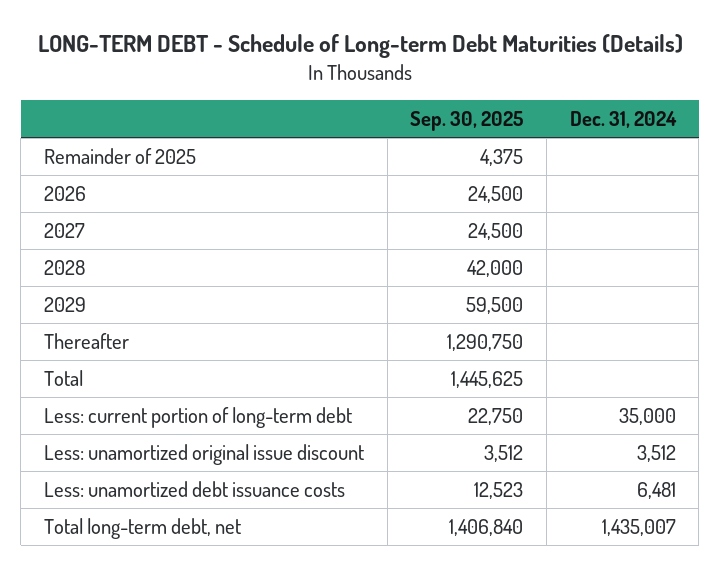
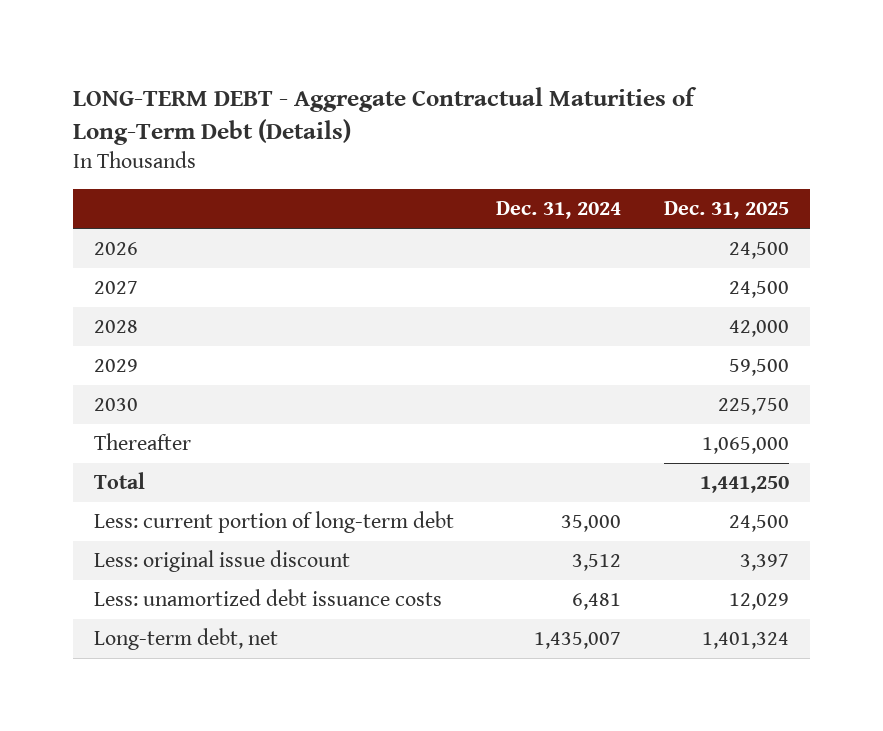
- LONG-TERM DEBT - Schedule of Long-term Debt Maturities (Details)
+ LONG-TERM DEBT - Aggregate Contractual Maturities of Long-Term Debt (Details)
- | Sep. 30, 2025 | Dec. 31, 2024
+ | Dec. 31, 2024 | Dec. 31, 2025
- Remainder of 2025 | 4,375 |
+ 2030 | | 225,750
- Less: unamortized original issue discount | 3,512 | 3,512
+ Less: original issue discount | 3,512 | 3,397
- Total long-term debt, net | 1,406,840 | 1,435,007
+ Long-term debt, net | 1,435,007 | 1,401,324

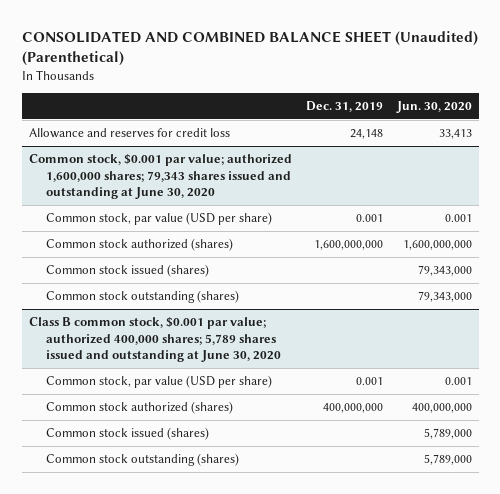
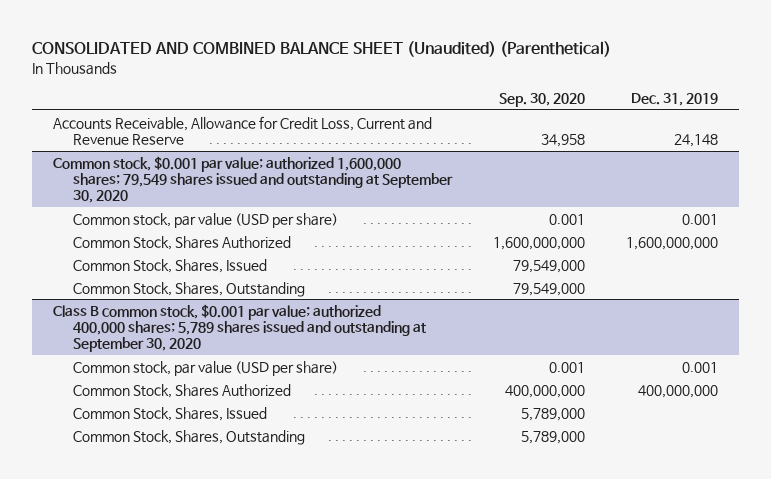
- | Dec. 31, 2019 | Jun. 30, 2020
+ | Sep. 30, 2020 | Dec. 31, 2019
- Allowance and reserves for credit loss | 24,148 | 33,413
- Common stock, $0.001 par value; authorized 1,600,000 shares; 79,343 shares issued and outstanding at June 30, 2020
+ Accounts Receivable, Allowance for Credit Loss, Current and Revenue Reserve | 34,958 | 24,148
+ Common stock, $0.001 par value; authorized 1,600,000 shares; 79,549 shares issued and outstanding at September 30, 2020
- Common stock authorized (shares) | 1,600,000,000 | 1,600,000,000
- Common stock issued (shares) | | 79,343,000
- Common stock outstanding (shares) | | 79,343,000
- Class B common stock, $0.001 par value; authorized 400,000 shares; 5,789 shares issued and outstanding at June 30, 2020
+ Common Stock, Shares Authorized | 1,600,000,000 | 1,600,000,000
+ Common Stock, Shares, Issued | 79,549,000 |
+ Common Stock, Shares, Outstanding | 79,549,000 |
+ Class B common stock, $0.001 par value; authorized 400,000 shares; 5,789 shares issued and outstanding at September 30, 2020
- Common stock authorized (shares) | 400,000,000 | 400,000,000
- Common stock issued (shares) | | 5,789,000
- Common stock outstanding (shares) | | 5,789,000
+ Common Stock, Shares Authorized | 400,000,000 | 400,000,000
+ Common Stock, Shares, Issued | 5,789,000 |
+ Common Stock, Shares, Outstanding | 5,789,000 |

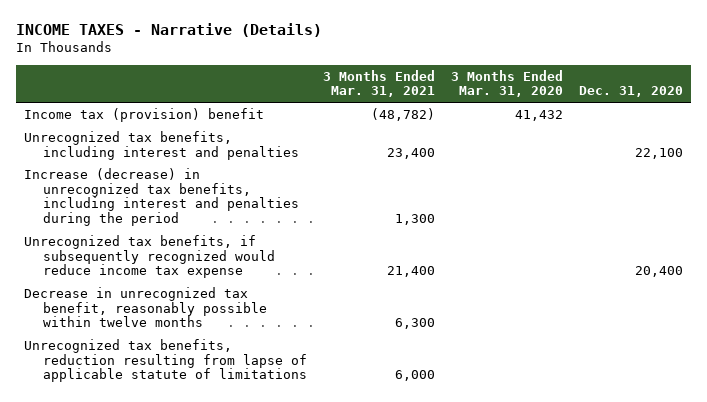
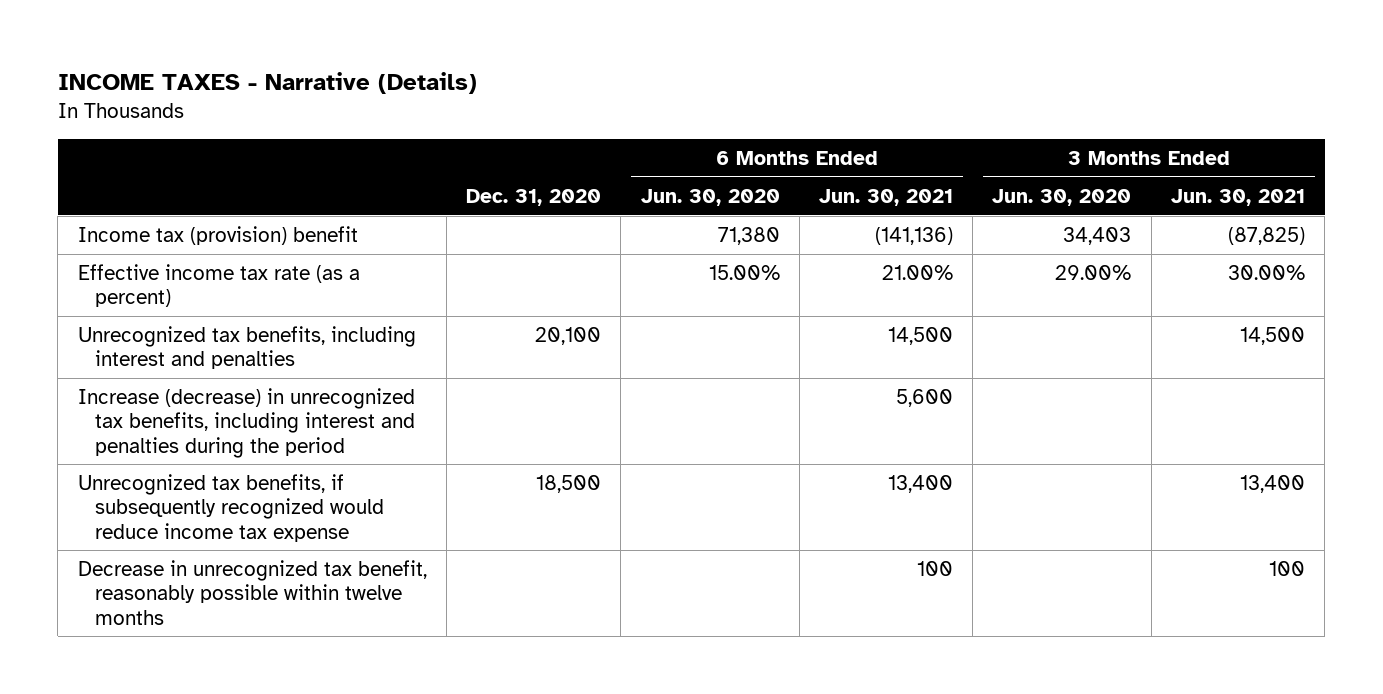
- | 3 Months Ended Mar. 31, 2021 | 3 Months Ended Mar. 31, 2020 | Dec. 31, 2020
+ | Dec. 31, 2020 | 6 Months Ended Jun. 30, 2020 | 6 Months Ended Jun. 30, 2021 | 3 Months Ended Jun. 30, 2020 | 3 Months Ended Jun. 30, 2021
- Unrecognized tax benefits, including interest and penalties | 23,400 | | 22,100
+ Effective income tax rate (as a percent) | | 15.00% | 21.00% | 29.00% | 30.00%
+ Unrecognized tax benefits, including interest and penalties | 20,100 | | 14,500 | | 14,500
- Unrecognized tax benefits, if subsequently recognized would reduce income tax expense | 21,400 | | 20,400
+ Unrecognized tax benefits, if subsequently recognized would reduce income tax expense | 18,500 | | 13,400 | | 13,400
- Unrecognized tax benefits, reduction resulting from lapse of applicable statute of limitations | 6,000 | |

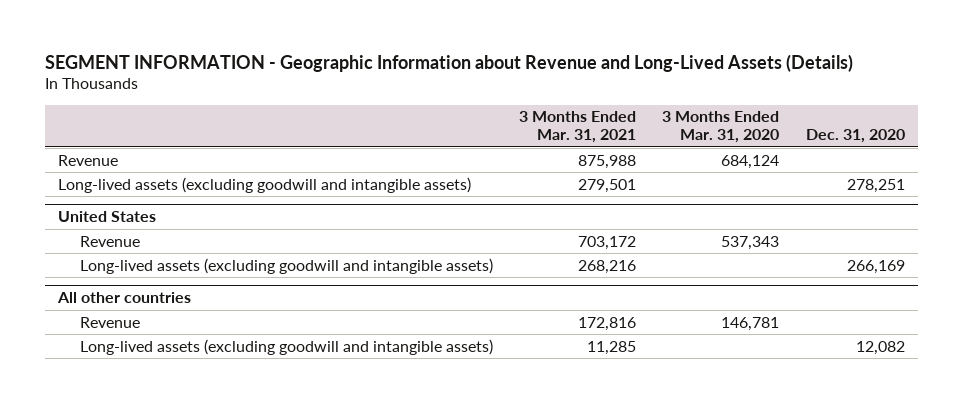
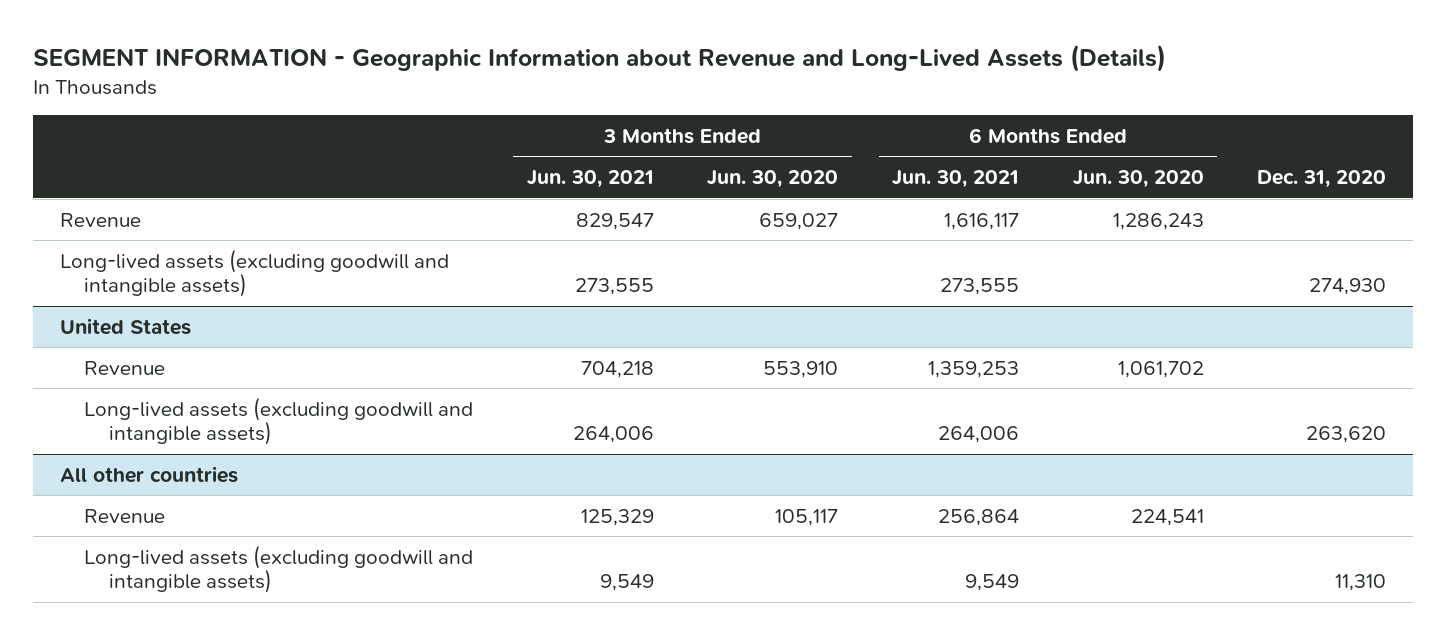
- | 3 Months Ended Mar. 31, 2021 | 3 Months Ended Mar. 31, 2020 | Dec. 31, 2020
+ | 3 Months Ended Jun. 30, 2021 | 3 Months Ended Jun. 30, 2020 | 6 Months Ended Jun. 30, 2021 | 6 Months Ended Jun. 30, 2020 | Dec. 31, 2020
- Long-lived assets (excluding goodwill and intangible assets) | 279,501 | | 278,251
+ Long-lived assets (excluding goodwill and intangible assets) | 273,555 | | 273,555 | | 274,930
@ United States
- Long-lived assets (excluding goodwill and intangible assets) | 268,216 | | 266,169
+ Long-lived assets (excluding goodwill and intangible assets) | 264,006 | | 264,006 | | 263,620
@ All other countries
- Long-lived assets (excluding goodwill and intangible assets) | 11,285 | | 12,082
+ Long-lived assets (excluding goodwill and intangible assets) | 9,549 | | 9,549 | | 11,310

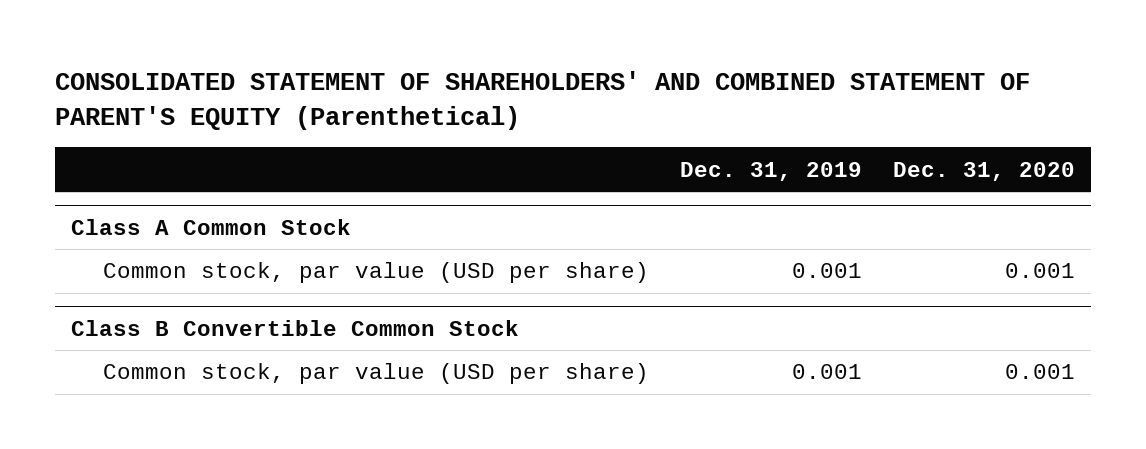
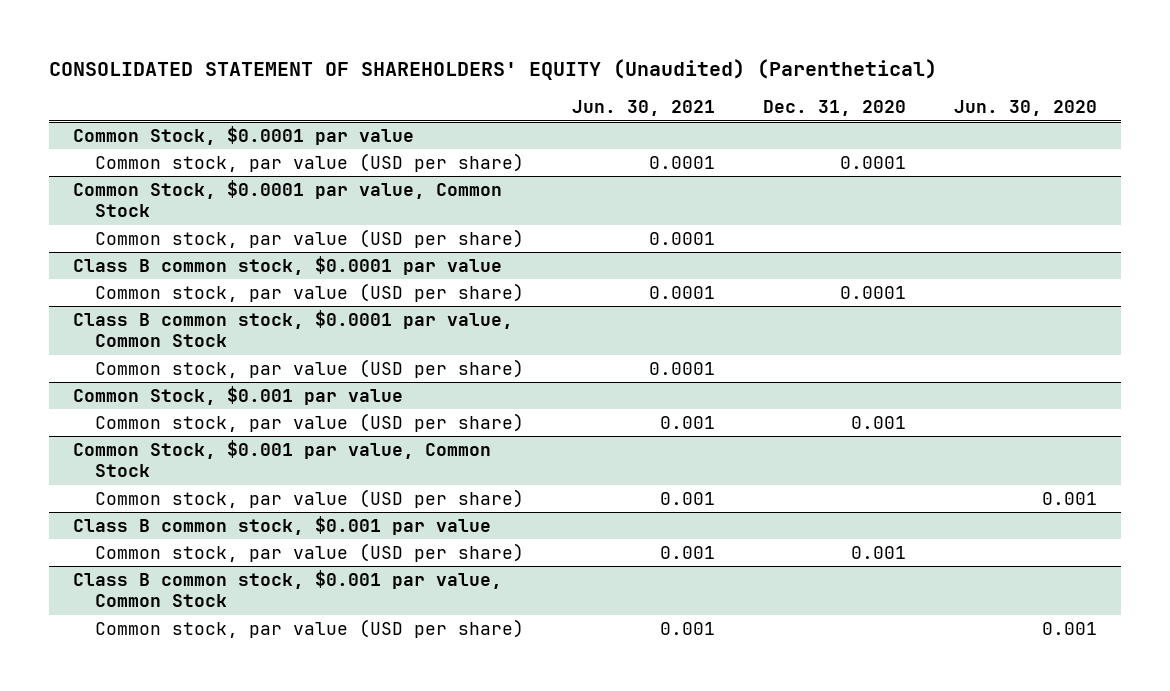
- CONSOLIDATED STATEMENT OF SHAREHOLDERS' AND COMBINED STATEMENT OF PARENT'S EQUITY (Parenthetical)
+ CONSOLIDATED STATEMENT OF SHAREHOLDERS' EQUITY (Unaudited) (Parenthetical)
- | Dec. 31, 2019 | Dec. 31, 2020
+ | Jun. 30, 2021 | Dec. 31, 2020 | Jun. 30, 2020
- Class A Common Stock
- Common stock, par value (USD per share) | 0.001 | 0.001
- Class B Convertible Common Stock
- Common stock, par value (USD per share) | 0.001 | 0.001
+ Common Stock, $0.0001 par value
+ Common stock, par value (USD per share) | 0.0001 | 0.0001 |
+ Common Stock, $0.0001 par value, Common Stock
+ Common stock, par value (USD per share) | 0.0001 | |
+ Class B common stock, $0.0001 par value
+ Common stock, par value (USD per share) | 0.0001 | 0.0001 |
+ Class B common stock, $0.0001 par value, Common Stock
+ Common stock, par value (USD per share) | 0.0001 | |
+ Common Stock, $0.001 par value
+ Common stock, par value (USD per share) | 0.001 | 0.001 |
+ Common Stock, $0.001 par value, Common Stock
+ Common stock, par value (USD per share) | 0.001 | | 0.001
+ Class B common stock, $0.001 par value
+ Common stock, par value (USD per share) | 0.001 | 0.001 |
+ Class B common stock, $0.001 par value, Common Stock
+ Common stock, par value (USD per share) | 0.001 | | 0.001

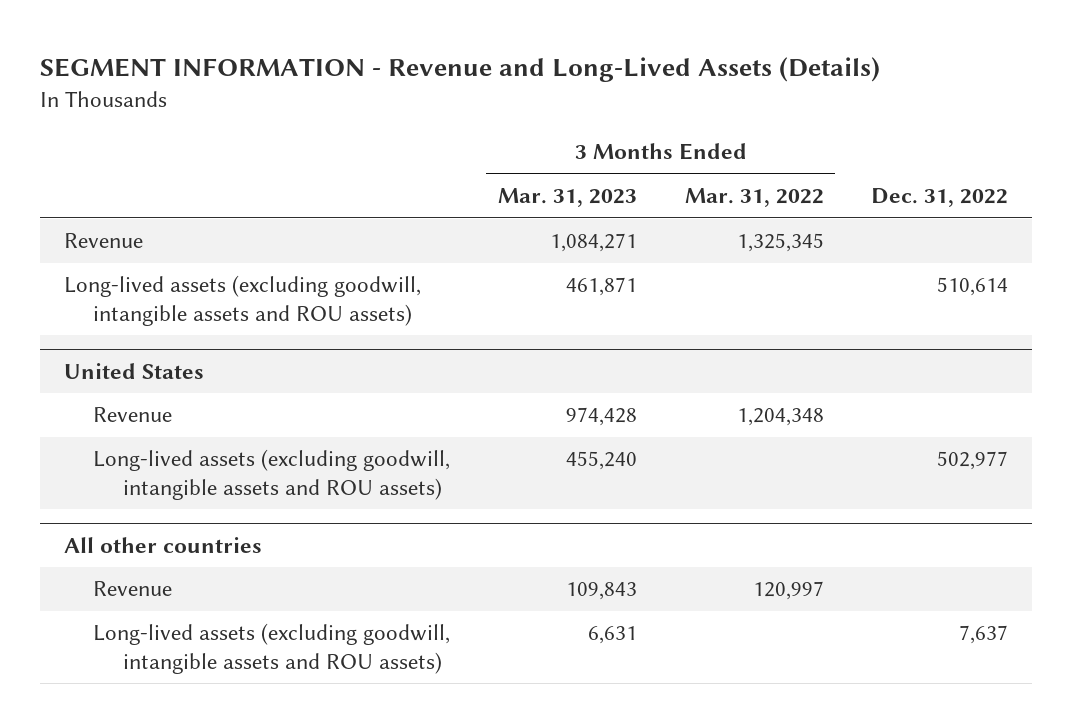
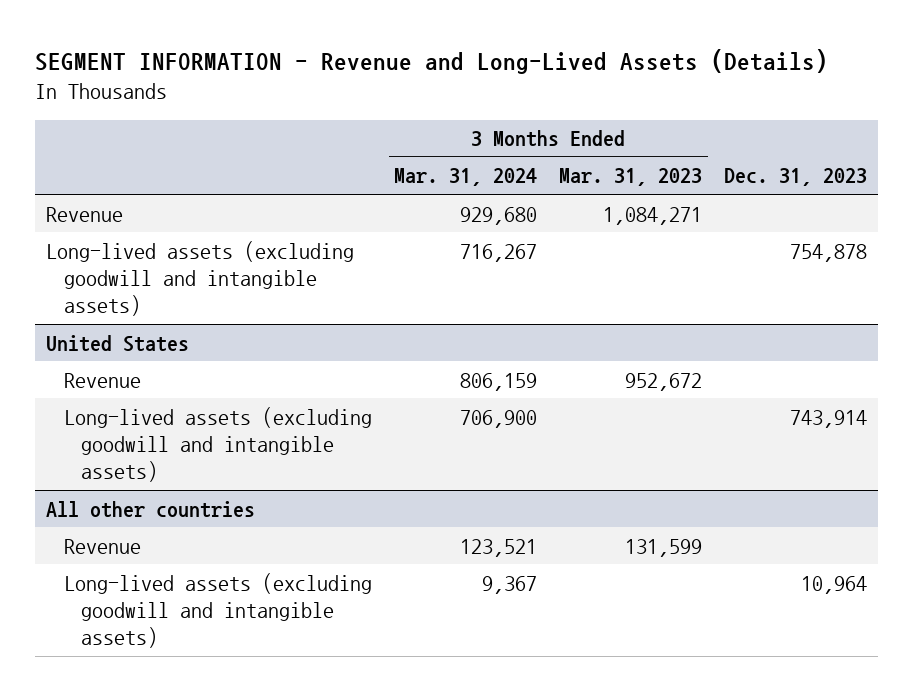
- | 3 Months Ended Mar. 31, 2023 | 3 Months Ended Mar. 31, 2022 | Dec. 31, 2022
+ | 3 Months Ended Mar. 31, 2024 | 3 Months Ended Mar. 31, 2023 | Dec. 31, 2023
- Long-lived assets (excluding goodwill, intangible assets and ROU assets) | 461,871 | | 510,614
+ Long-lived assets (excluding goodwill and intangible assets) | 716,267 | | 754,878
@ United States
- Revenue | 974,428 | 1,204,348 |
- Long-lived assets (excluding goodwill, intangible assets and ROU assets) | 455,240 | | 502,977
+ Revenue | 806,159 | 952,672 |
+ Long-lived assets (excluding goodwill and intangible assets) | 706,900 | | 743,914
@ All other countries
- Revenue | 109,843 | 120,997 |
- Long-lived assets (excluding goodwill, intangible assets and ROU assets) | 6,631 | | 7,637
+ Revenue | 123,521 | 131,599 |
+ Long-lived assets (excluding goodwill and intangible assets) | 9,367 | | 10,964

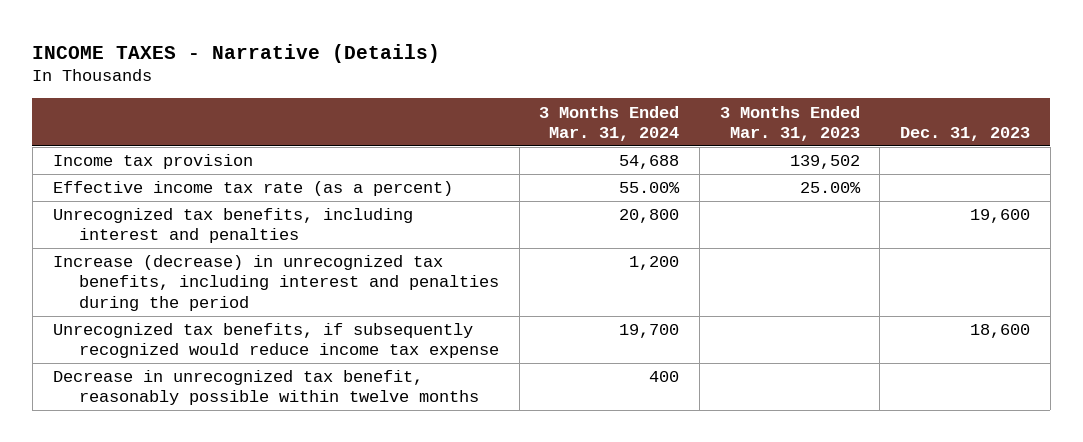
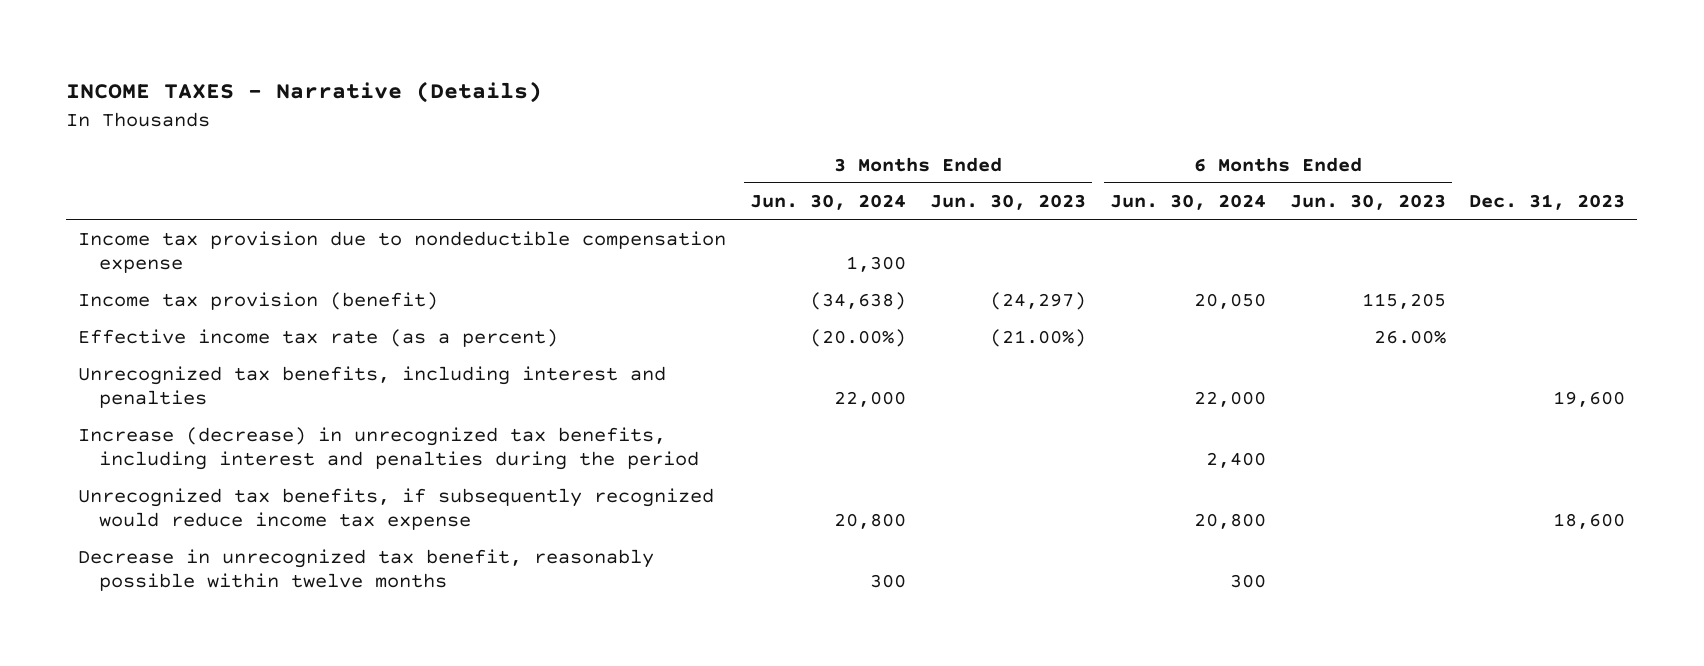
- | 3 Months Ended Mar. 31, 2024 | 3 Months Ended Mar. 31, 2023 | Dec. 31, 2023
+ | 3 Months Ended Jun. 30, 2024 | 3 Months Ended Jun. 30, 2023 | 6 Months Ended Jun. 30, 2024 | 6 Months Ended Jun. 30, 2023 | Dec. 31, 2023
- Income tax provision | 54,688 | 139,502 |
+ Income tax provision due to nondeductible compensation expense | 1,300 | | | |
+ Income tax provision (benefit) | (34,638) | (24,297) | 20,050 | 115,205 |

